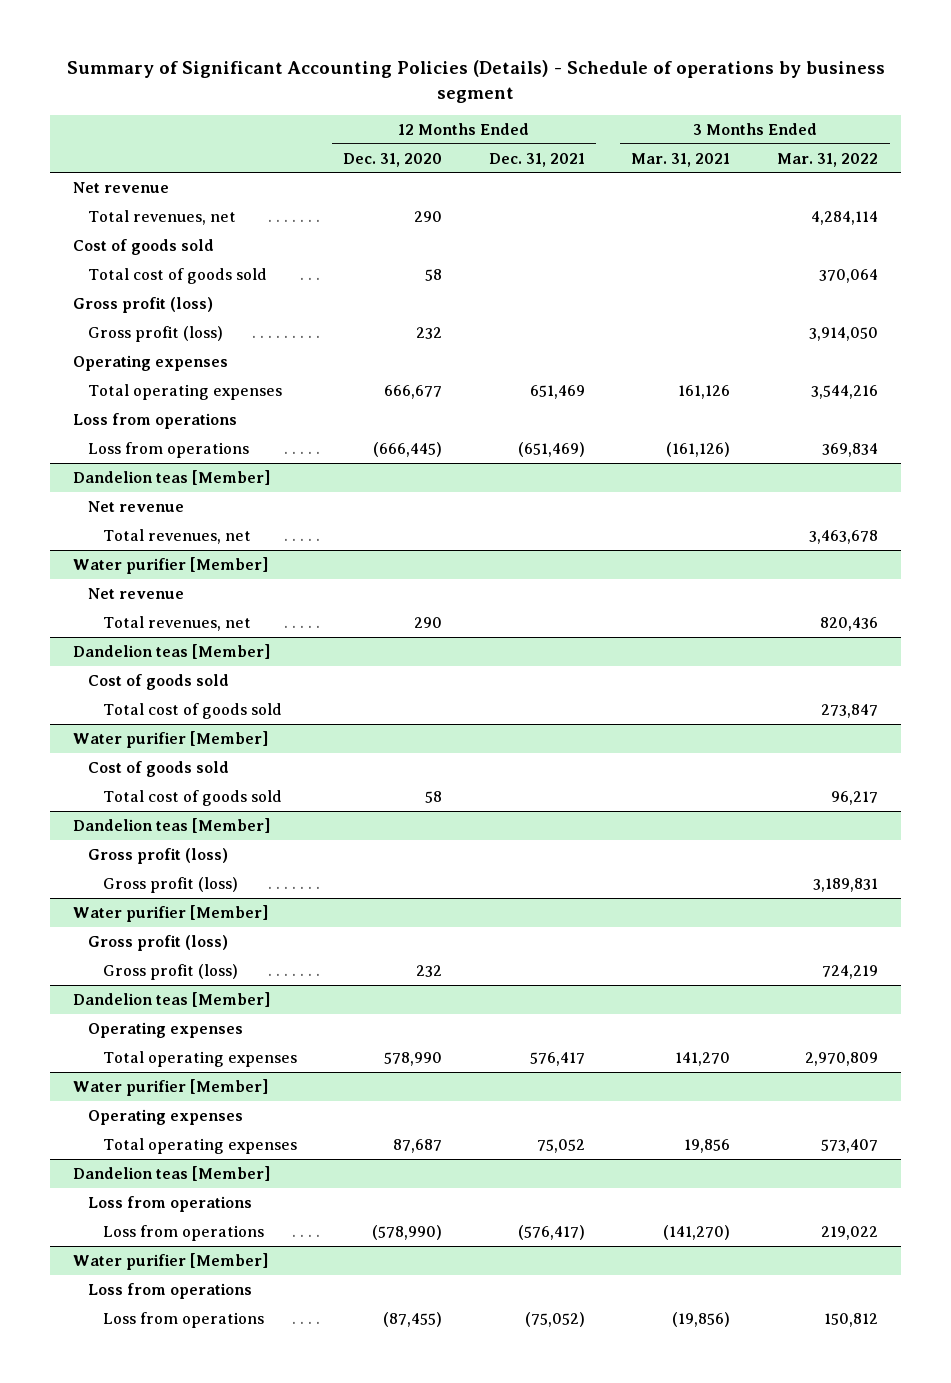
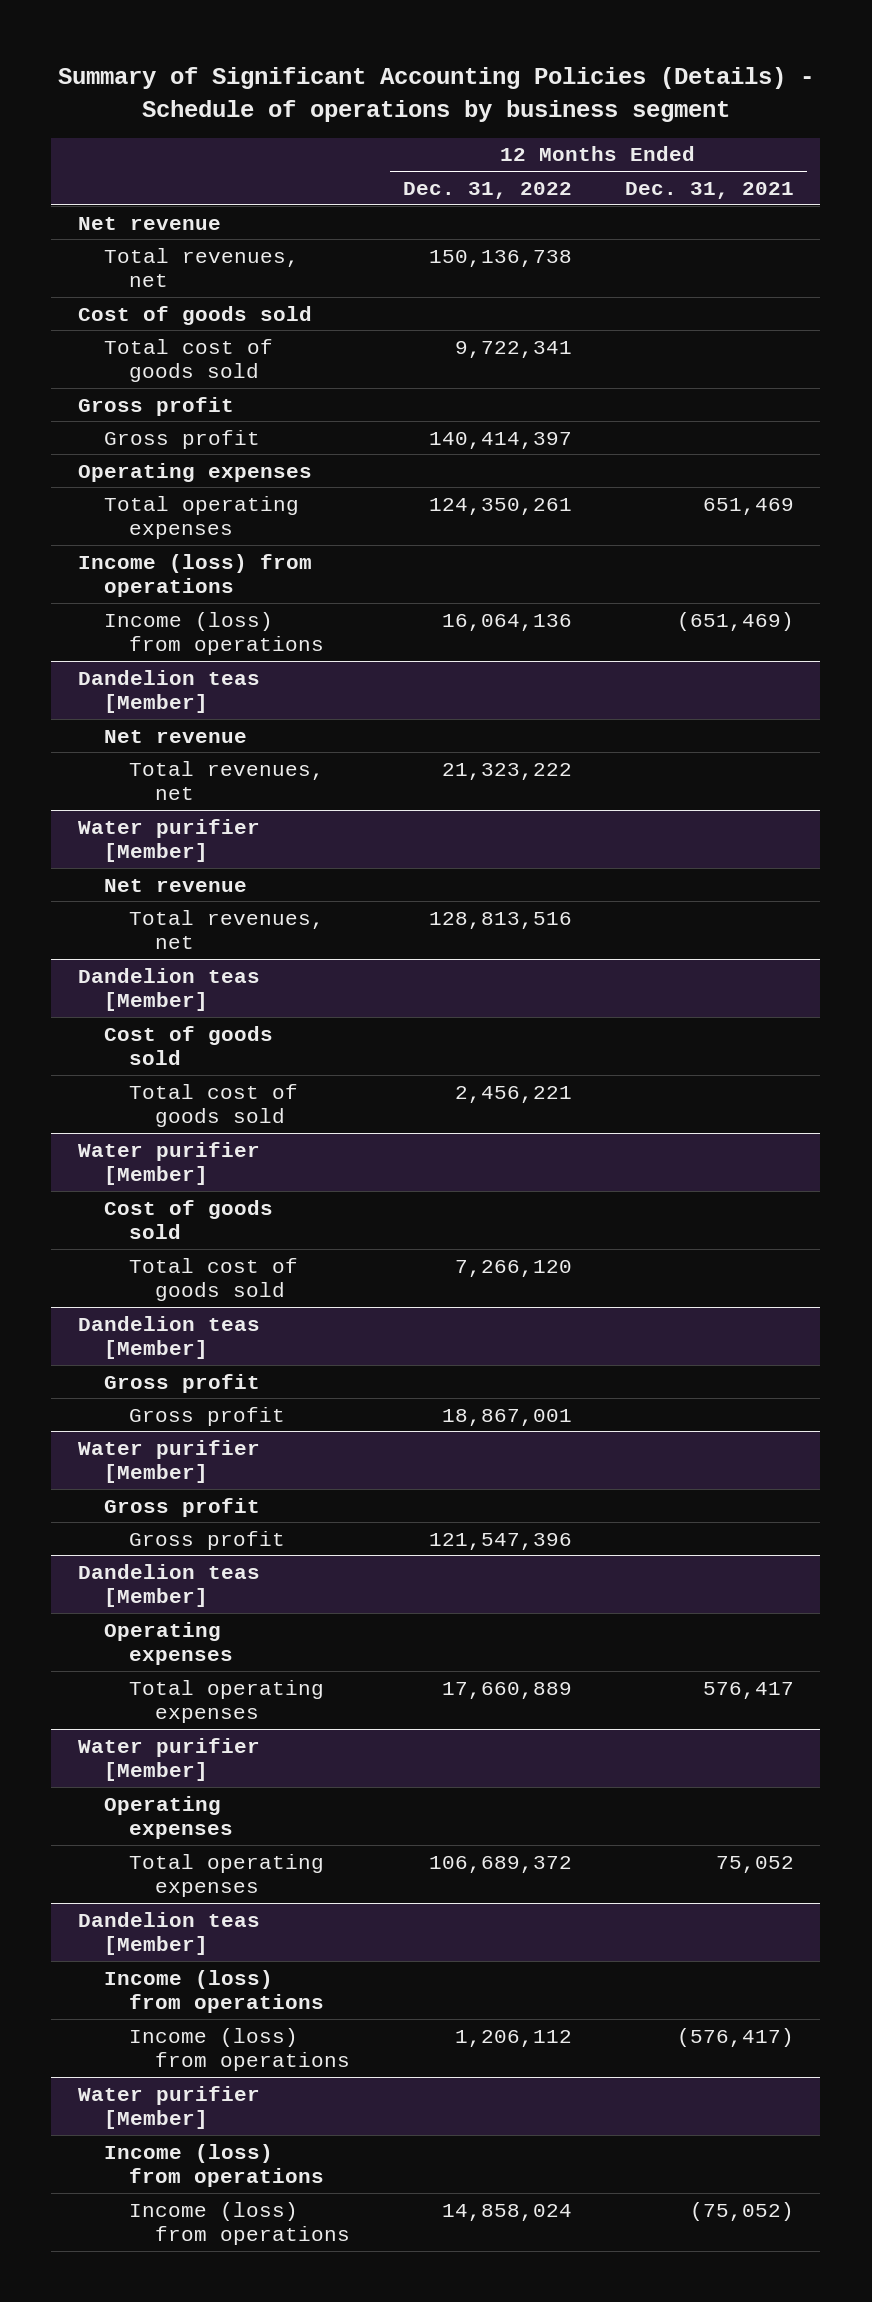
- | 12 Months Ended Dec. 31, 2020 | 12 Months Ended Dec. 31, 2021 | 3 Months Ended Mar. 31, 2021 | 3 Months Ended Mar. 31, 2022
+ | 12 Months Ended Dec. 31, 2022 | 12 Months Ended Dec. 31, 2021
- Gross profit (loss)
- Gross profit (loss) | 232 | | | 3,914,050
+ Gross profit
+ Gross profit | 140,414,397 |
- Loss from operations
- Loss from operations | (666,445) | (651,469) | (161,126) | 369,834
+ Income (loss) from operations
+ Income (loss) from operations | 16,064,136 | (651,469)
@ Dandelion teas [Member]
- Gross profit (loss)
- Gross profit (loss) | | | | 3,189,831
+ Gross profit
+ Gross profit | 18,867,001 |
@ Water purifier [Member]
- Gross profit (loss)
- Gross profit (loss) | 232 | | | 724,219
+ Gross profit
+ Gross profit | 121,547,396 |
@ Dandelion teas [Member]
- Loss from operations
- Loss from operations | (578,990) | (576,417) | (141,270) | 219,022
+ Income (loss) from operations
+ Income (loss) from operations | 1,206,112 | (576,417)
@ Water purifier [Member]
- Loss from operations
- Loss from operations | (87,455) | (75,052) | (19,856) | 150,812
+ Income (loss) from operations
+ Income (loss) from operations | 14,858,024 | (75,052)

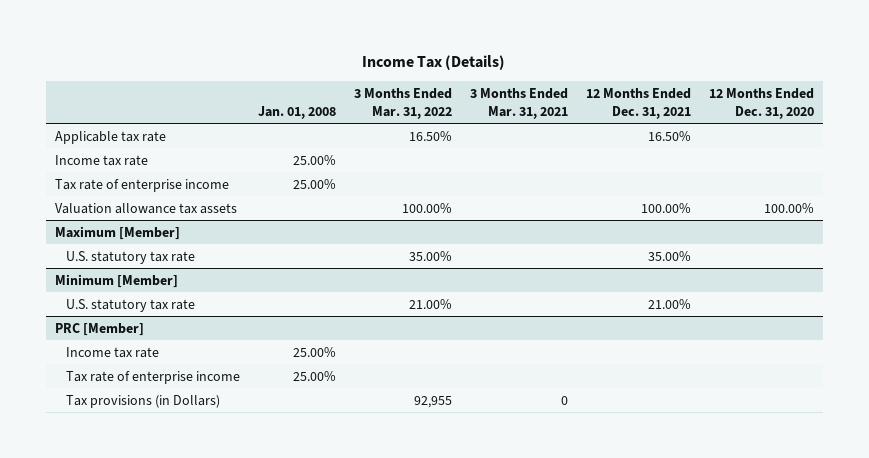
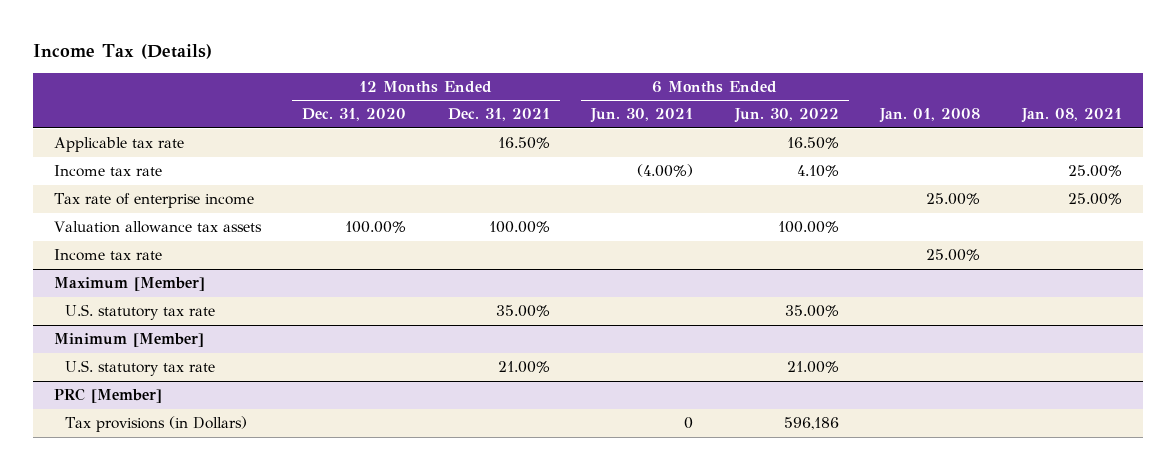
- | Jan. 01, 2008 | 3 Months Ended Mar. 31, 2022 | 3 Months Ended Mar. 31, 2021 | 12 Months Ended Dec. 31, 2021 | 12 Months Ended Dec. 31, 2020
+ | 12 Months Ended Dec. 31, 2020 | 12 Months Ended Dec. 31, 2021 | 6 Months Ended Jun. 30, 2021 | 6 Months Ended Jun. 30, 2022 | Jan. 01, 2008 | Jan. 08, 2021
+ Income tax rate | | | (4.00%) | 4.10% | | 25.00%
moved down: Income tax rate | | | | | 25.00% |
@ PRC [Member]
- Income tax rate | 25.00% | | | |
- Tax rate of enterprise income | 25.00% | | | |

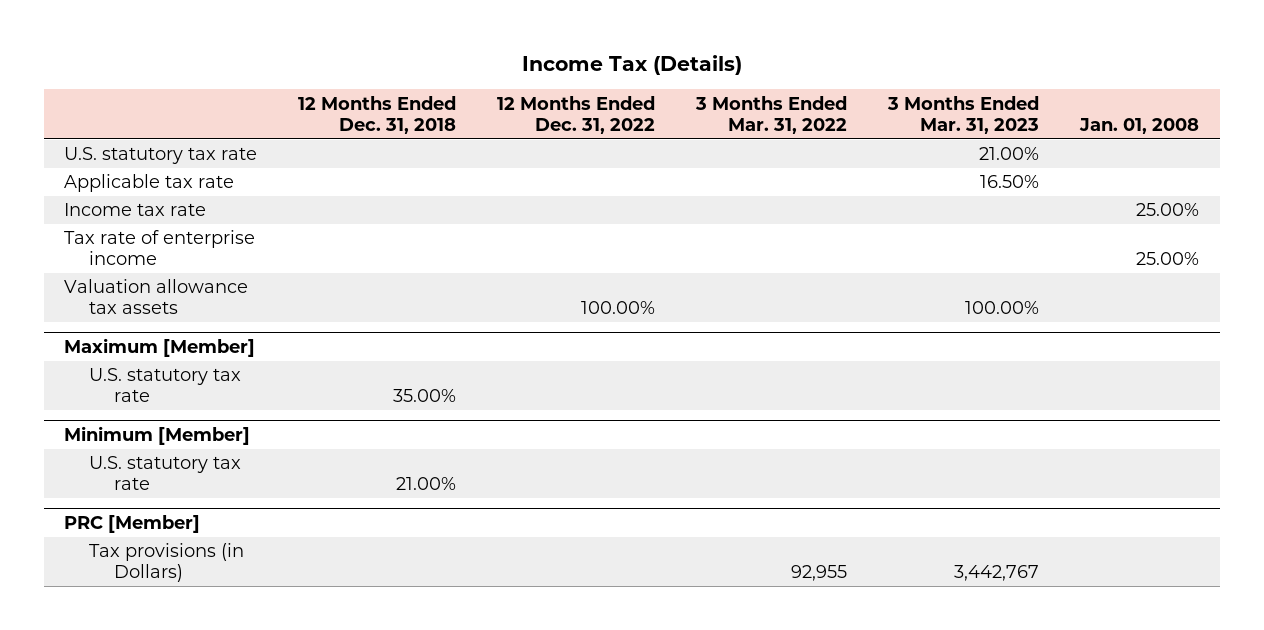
- | 12 Months Ended Dec. 31, 2020 | 12 Months Ended Dec. 31, 2021 | 6 Months Ended Jun. 30, 2021 | 6 Months Ended Jun. 30, 2022 | Jan. 01, 2008 | Jan. 08, 2021
+ | 12 Months Ended Dec. 31, 2018 | 12 Months Ended Dec. 31, 2022 | 3 Months Ended Mar. 31, 2022 | 3 Months Ended Mar. 31, 2023 | Jan. 01, 2008
+ U.S. statutory tax rate | | | | 21.00% |
- Income tax rate | | | (4.00%) | 4.10% | | 25.00%
moved up: Income tax rate | | | | | 25.00%

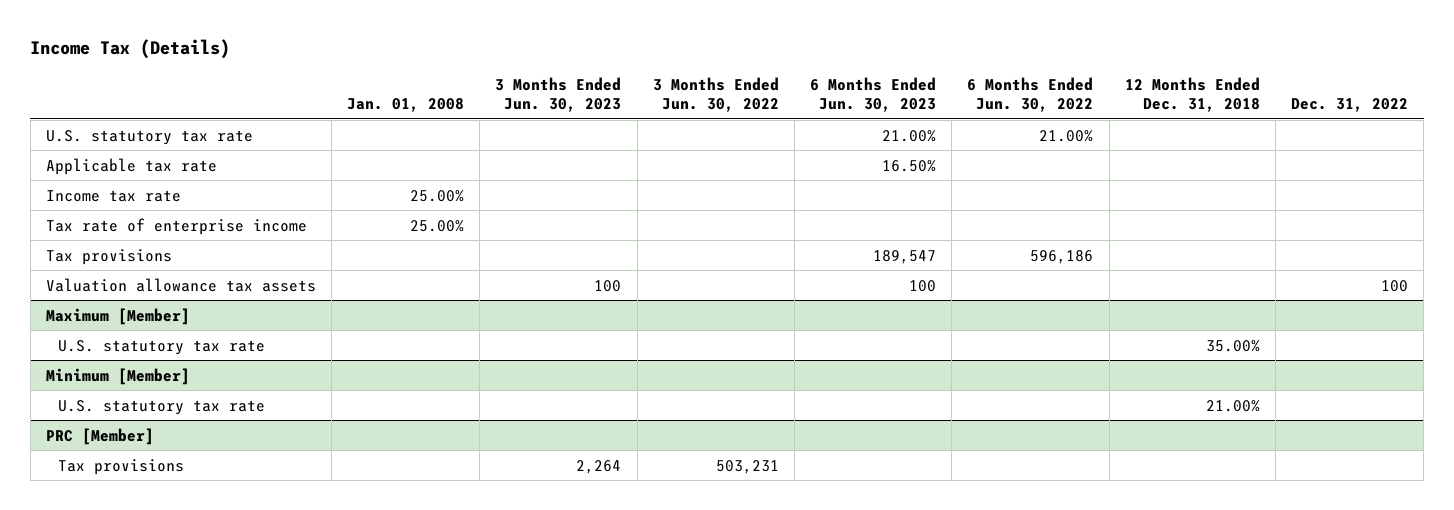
- | 12 Months Ended Dec. 31, 2018 | 12 Months Ended Dec. 31, 2022 | 3 Months Ended Mar. 31, 2022 | 3 Months Ended Mar. 31, 2023 | Jan. 01, 2008
+ | Jan. 01, 2008 | 3 Months Ended Jun. 30, 2023 | 3 Months Ended Jun. 30, 2022 | 6 Months Ended Jun. 30, 2023 | 6 Months Ended Jun. 30, 2022 | 12 Months Ended Dec. 31, 2018 | Dec. 31, 2022
+ Tax provisions | | | | 189,547 | 596,186 | |
@ PRC [Member]
- Tax provisions (in Dollars) | | | 92,955 | 3,442,767 |
+ Tax provisions | | 2,264 | 503,231 | | | |

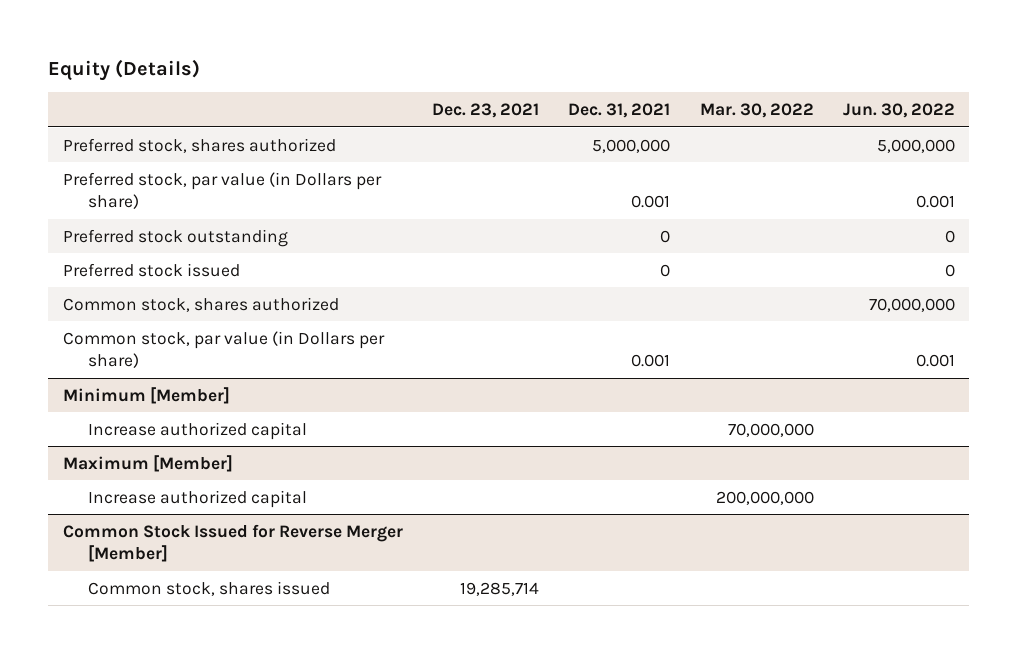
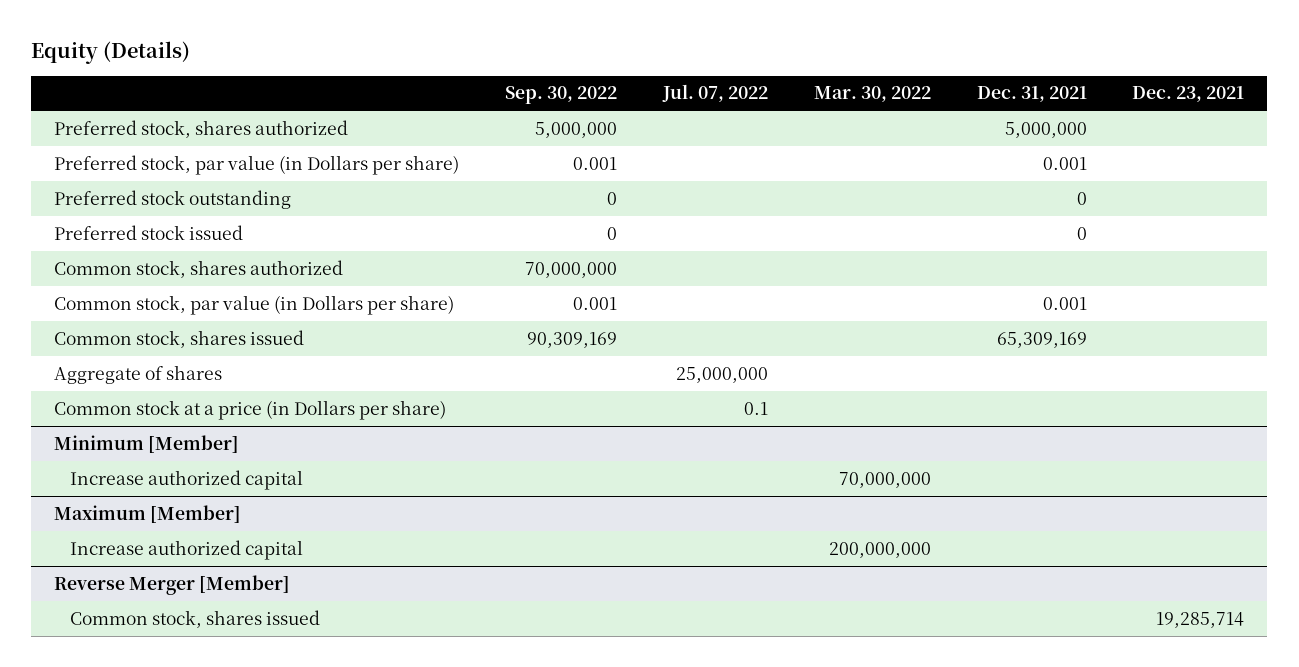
- | Dec. 23, 2021 | Dec. 31, 2021 | Mar. 30, 2022 | Jun. 30, 2022
+ | Sep. 30, 2022 | Jul. 07, 2022 | Mar. 30, 2022 | Dec. 31, 2021 | Dec. 23, 2021
+ Common stock, shares issued | 90,309,169 | | | 65,309,169 |
+ Aggregate of shares | | 25,000,000 | | |
+ Common stock at a price (in Dollars per share) | | 0.1 | | |
- Common Stock Issued for Reverse Merger [Member]
+ Reverse Merger [Member]

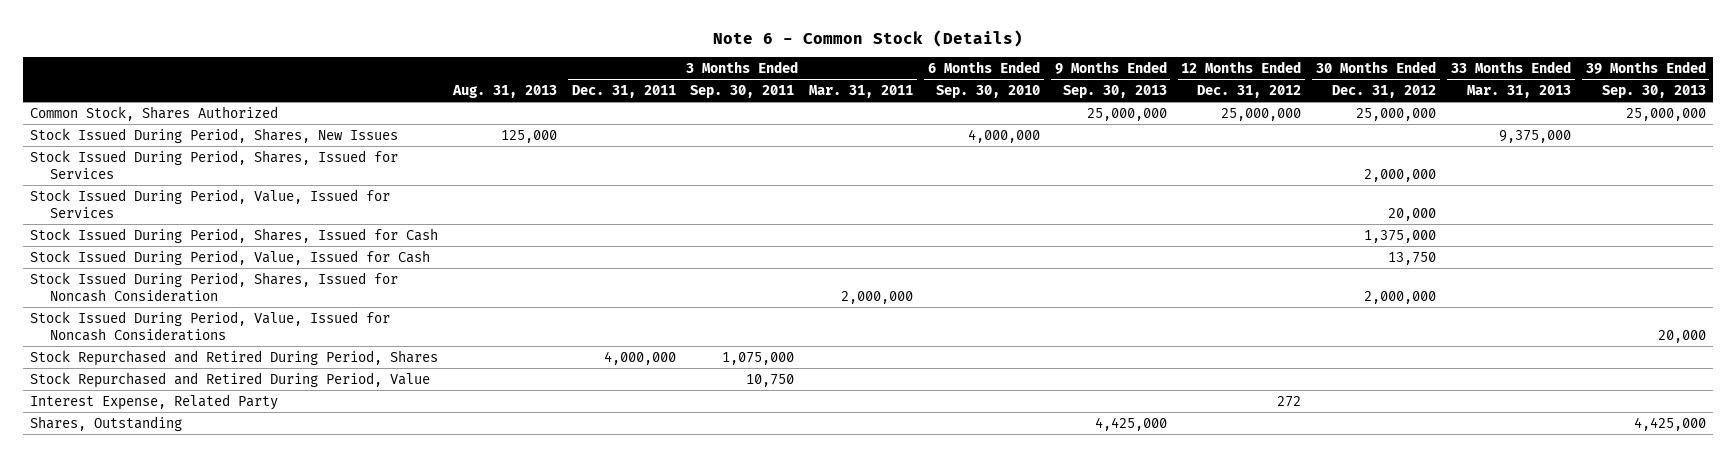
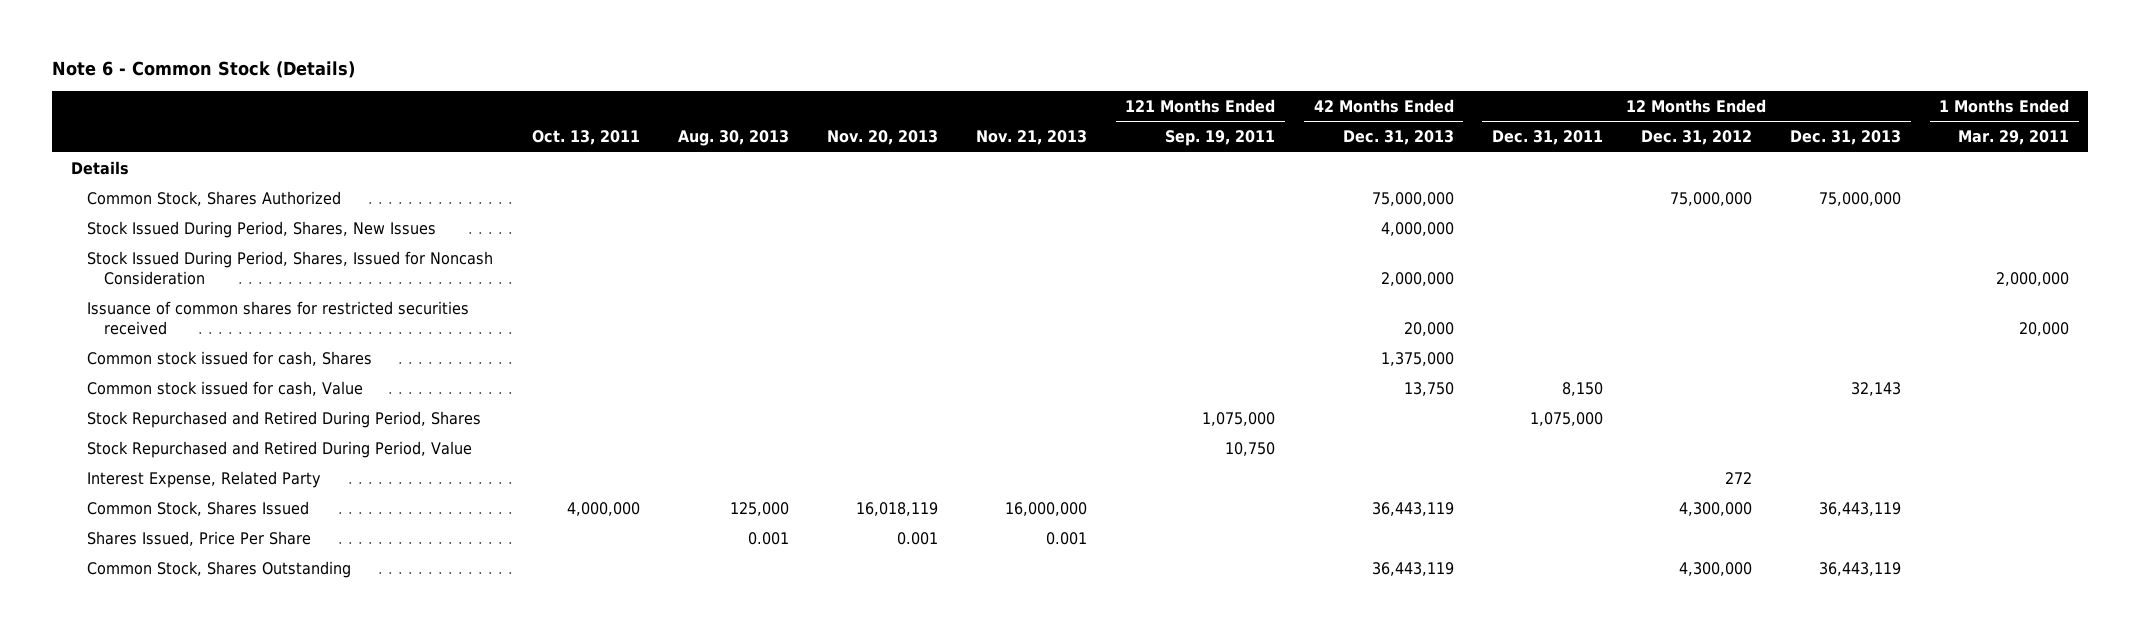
- | Aug. 31, 2013 | 3 Months Ended Dec. 31, 2011 | 3 Months Ended Sep. 30, 2011 | 3 Months Ended Mar. 31, 2011 | 6 Months Ended Sep. 30, 2010 | 9 Months Ended Sep. 30, 2013 | 12 Months Ended Dec. 31, 2012 | 30 Months Ended Dec. 31, 2012 | 33 Months Ended Mar. 31, 2013 | 39 Months Ended Sep. 30, 2013
+ | Oct. 13, 2011 | Aug. 30, 2013 | Nov. 20, 2013 | Nov. 21, 2013 | 121 Months Ended Sep. 19, 2011 | 42 Months Ended Dec. 31, 2013 | 12 Months Ended Dec. 31, 2011 | 12 Months Ended Dec. 31, 2012 | 12 Months Ended Dec. 31, 2013 | 1 Months Ended Mar. 29, 2011
- Common Stock, Shares Authorized | | | | | | 25,000,000 | 25,000,000 | 25,000,000 | | 25,000,000
+ Details
+ Common Stock, Shares Authorized | | | | | | 75,000,000 | | 75,000,000 | 75,000,000 |
- Stock Issued During Period, Shares, Issued for Services | | | | | | | | 2,000,000 | |
- Stock Issued During Period, Value, Issued for Services | | | | | | | | 20,000 | |
- Stock Issued During Period, Shares, Issued for Cash | | | | | | | | 1,375,000 | |
- Stock Issued During Period, Value, Issued for Cash | | | | | | | | 13,750 | |
- Stock Issued During Period, Value, Issued for Noncash Considerations | | | | | | | | | | 20,000
+ Issuance of common shares for restricted securities received | | | | | | 20,000 | | | | 20,000
+ Common stock issued for cash, Shares | | | | | | 1,375,000 | | | |
+ Common stock issued for cash, Value | | | | | | 13,750 | 8,150 | | 32,143 |
- Shares, Outstanding | | | | | | 4,425,000 | | | | 4,425,000
+ Common Stock, Shares Issued | 4,000,000 | 125,000 | 16,018,119 | 16,000,000 | | 36,443,119 | | 4,300,000 | 36,443,119 |
+ Shares Issued, Price Per Share | | 0.001 | 0.001 | 0.001 | | | | | |
+ Common Stock, Shares Outstanding | | | | | | 36,443,119 | | 4,300,000 | 36,443,119 |

